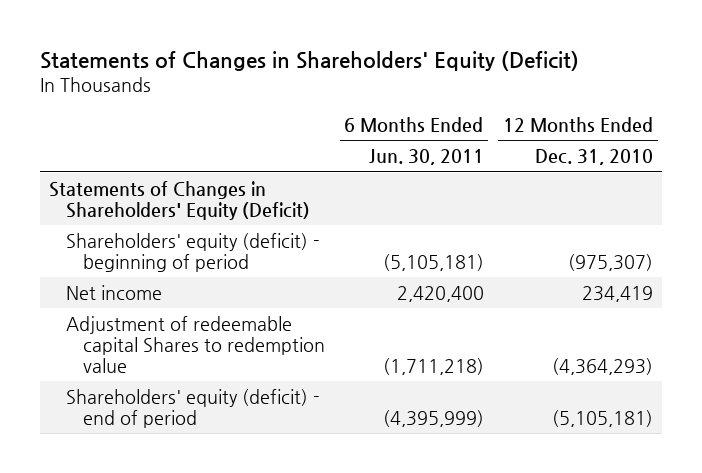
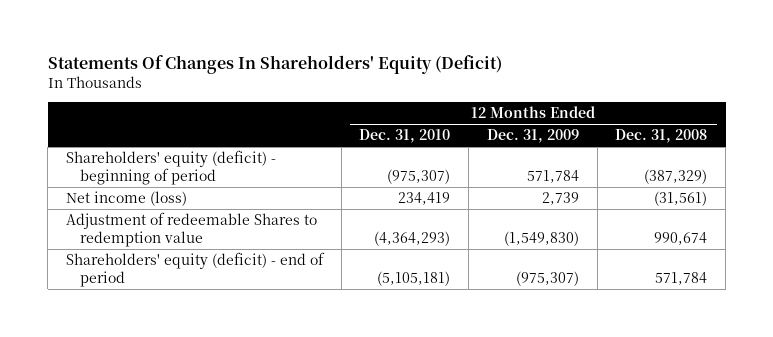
- Statements of Changes in Shareholders' Equity (Deficit)
+ Statements Of Changes In Shareholders' Equity (Deficit)
- | 6 Months Ended Jun. 30, 2011 | 12 Months Ended Dec. 31, 2010
+ | 12 Months Ended Dec. 31, 2010 | 12 Months Ended Dec. 31, 2009 | 12 Months Ended Dec. 31, 2008
- Statements of Changes in Shareholders' Equity (Deficit)
- Net income | 2,420,400 | 234,419
- Adjustment of redeemable capital Shares to redemption value | (1,711,218) | (4,364,293)
+ Net income (loss) | 234,419 | 2,739 | (31,561)
+ Adjustment of redeemable Shares to redemption value | (4,364,293) | (1,549,830) | 990,674

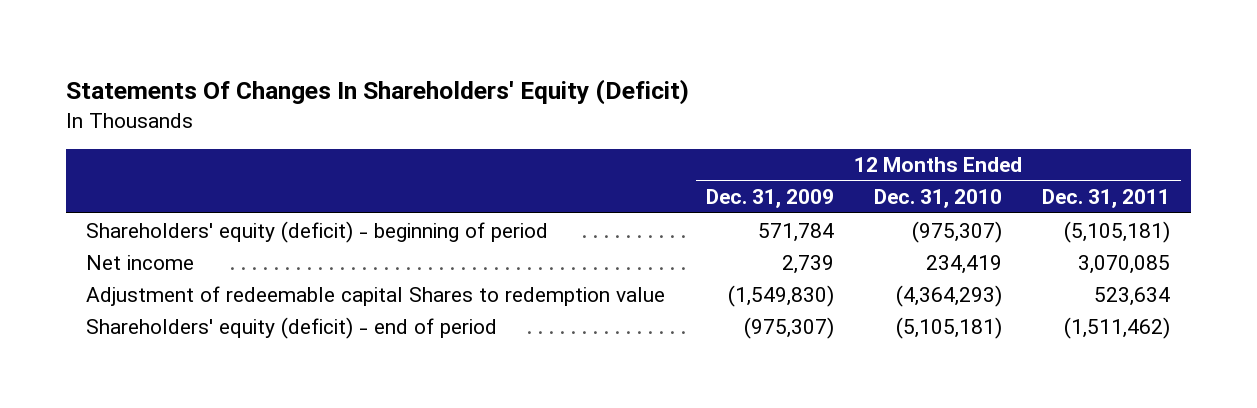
- | 12 Months Ended Dec. 31, 2010 | 12 Months Ended Dec. 31, 2009 | 12 Months Ended Dec. 31, 2008
+ | 12 Months Ended Dec. 31, 2009 | 12 Months Ended Dec. 31, 2010 | 12 Months Ended Dec. 31, 2011
- Net income (loss) | 234,419 | 2,739 | (31,561)
- Adjustment of redeemable Shares to redemption value | (4,364,293) | (1,549,830) | 990,674
+ Net income | 2,739 | 234,419 | 3,070,085
+ Adjustment of redeemable capital Shares to redemption value | (1,549,830) | (4,364,293) | 523,634

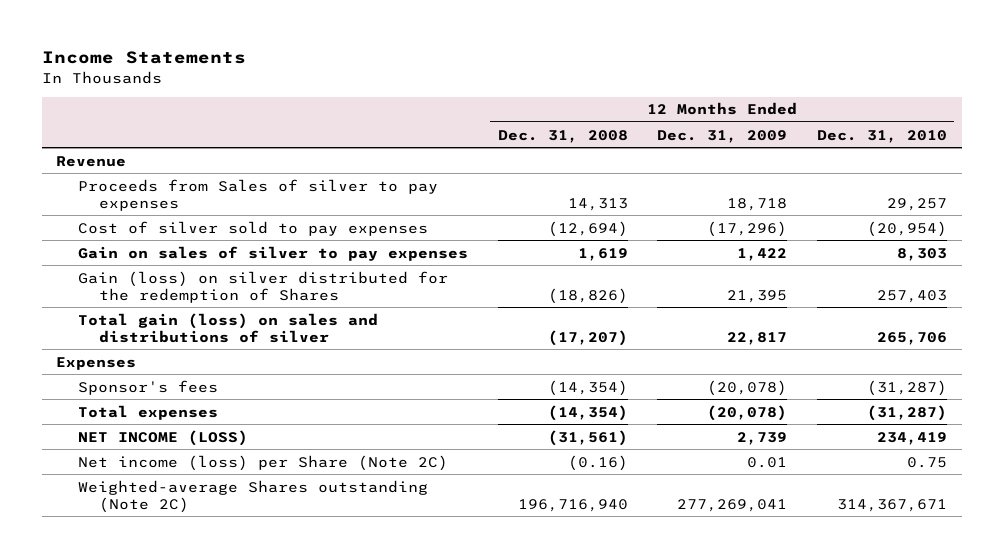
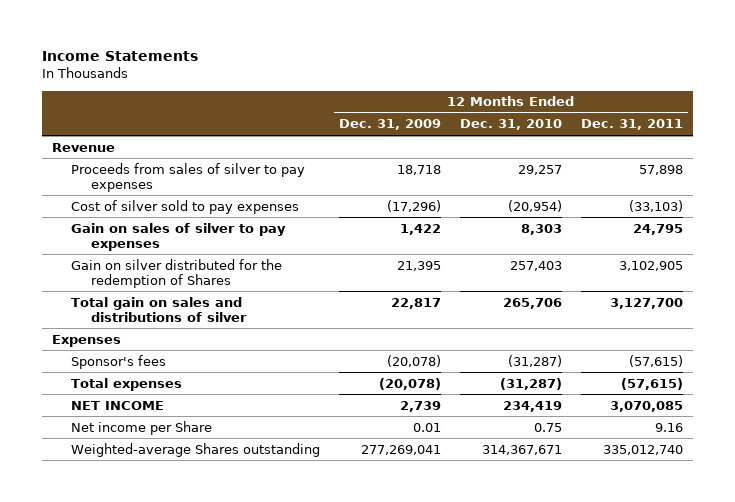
- | 12 Months Ended Dec. 31, 2008 | 12 Months Ended Dec. 31, 2009 | 12 Months Ended Dec. 31, 2010
+ | 12 Months Ended Dec. 31, 2009 | 12 Months Ended Dec. 31, 2010 | 12 Months Ended Dec. 31, 2011
- Proceeds from Sales of silver to pay expenses | 14,313 | 18,718 | 29,257
+ Proceeds from sales of silver to pay expenses | 18,718 | 29,257 | 57,898
- Gain (loss) on silver distributed for the redemption of Shares | (18,826) | 21,395 | 257,403
- Total gain (loss) on sales and distributions of silver | (17,207) | 22,817 | 265,706
+ Gain on silver distributed for the redemption of Shares | 21,395 | 257,403 | 3,102,905
+ Total gain on sales and distributions of silver | 22,817 | 265,706 | 3,127,700
- NET INCOME (LOSS) | (31,561) | 2,739 | 234,419
- Net income (loss) per Share (Note 2C) | (0.16) | 0.01 | 0.75
- Weighted-average Shares outstanding (Note 2C) | 196,716,940 | 277,269,041 | 314,367,671
+ NET INCOME | 2,739 | 234,419 | 3,070,085
+ Net income per Share | 0.01 | 0.75 | 9.16
+ Weighted-average Shares outstanding | 277,269,041 | 314,367,671 | 335,012,740

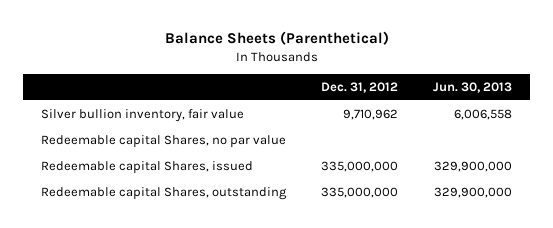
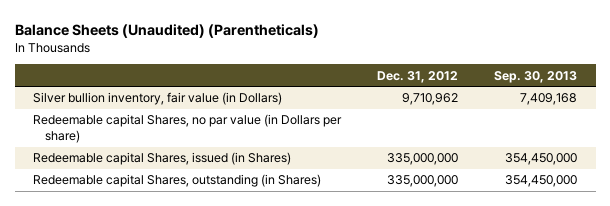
- Balance Sheets (Parenthetical)
+ Balance Sheets (Unaudited) (Parentheticals)
- | Dec. 31, 2012 | Jun. 30, 2013
+ | Dec. 31, 2012 | Sep. 30, 2013
- Silver bullion inventory, fair value | 9,710,962 | 6,006,558
- Redeemable capital Shares, no par value
- Redeemable capital Shares, issued | 335,000,000 | 329,900,000
- Redeemable capital Shares, outstanding | 335,000,000 | 329,900,000
+ Silver bullion inventory, fair value (in Dollars) | 9,710,962 | 7,409,168
+ Redeemable capital Shares, no par value (in Dollars per share)
+ Redeemable capital Shares, issued (in Shares) | 335,000,000 | 354,450,000
+ Redeemable capital Shares, outstanding (in Shares) | 335,000,000 | 354,450,000

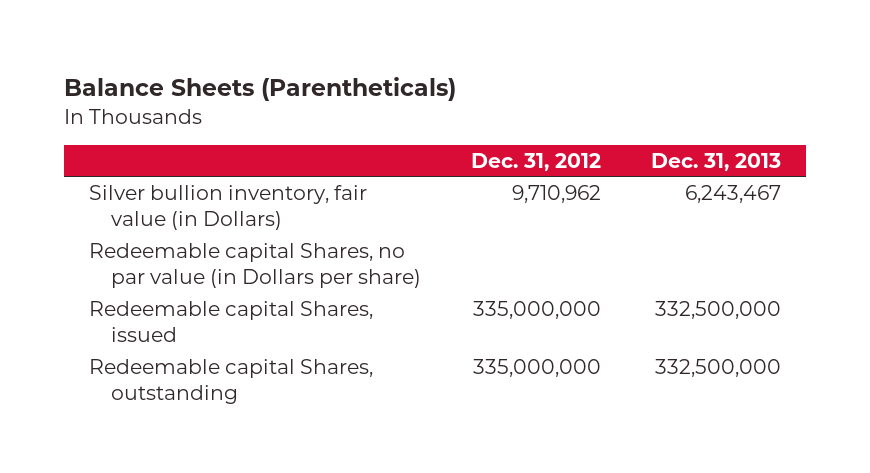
- Balance Sheets (Unaudited) (Parentheticals)
+ Balance Sheets (Parentheticals)
- | Dec. 31, 2012 | Sep. 30, 2013
+ | Dec. 31, 2012 | Dec. 31, 2013
- Redeemable capital Shares, issued (in Shares) | 335,000,000 | 354,450,000
- Redeemable capital Shares, outstanding (in Shares) | 335,000,000 | 354,450,000
+ Redeemable capital Shares, issued | 335,000,000 | 332,500,000
+ Redeemable capital Shares, outstanding | 335,000,000 | 332,500,000

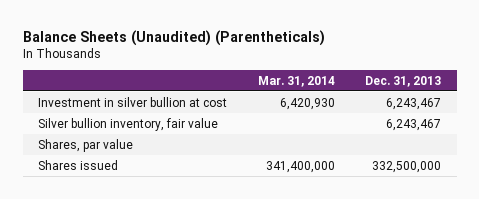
- Balance Sheets (Parentheticals)
+ Balance Sheets (Unaudited) (Parentheticals)
- | Dec. 31, 2012 | Dec. 31, 2013
+ | Mar. 31, 2014 | Dec. 31, 2013
- Silver bullion inventory, fair value (in Dollars) | 9,710,962 | 6,243,467
- Redeemable capital Shares, no par value (in Dollars per share)
- Redeemable capital Shares, issued | 335,000,000 | 332,500,000
- Redeemable capital Shares, outstanding | 335,000,000 | 332,500,000
+ Investment in silver bullion at cost | 6,420,930 | 6,243,467
+ Silver bullion inventory, fair value | | 6,243,467
+ Shares, par value
+ Shares issued | 341,400,000 | 332,500,000

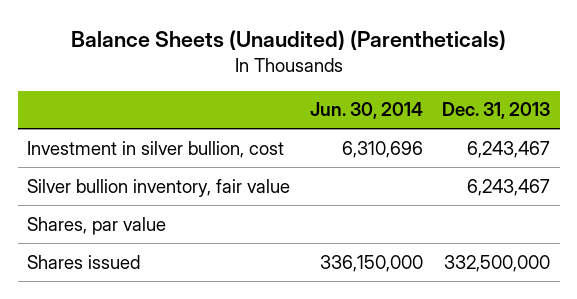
- | Mar. 31, 2014 | Dec. 31, 2013
+ | Jun. 30, 2014 | Dec. 31, 2013
- Investment in silver bullion at cost | 6,420,930 | 6,243,467
+ Investment in silver bullion, cost | 6,310,696 | 6,243,467

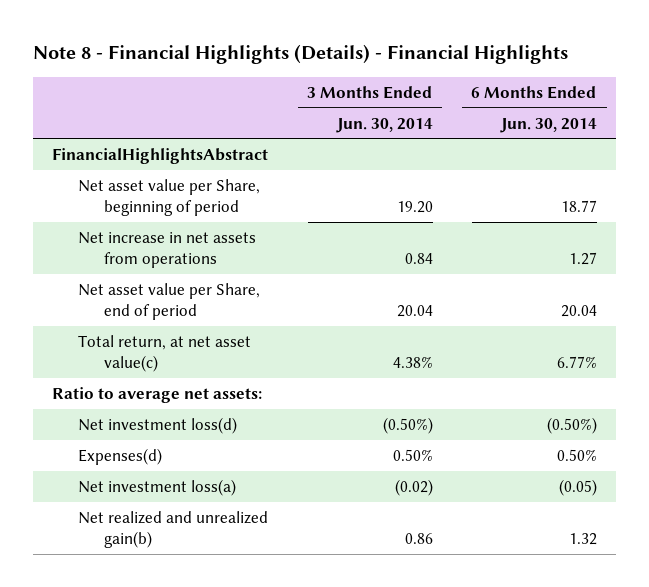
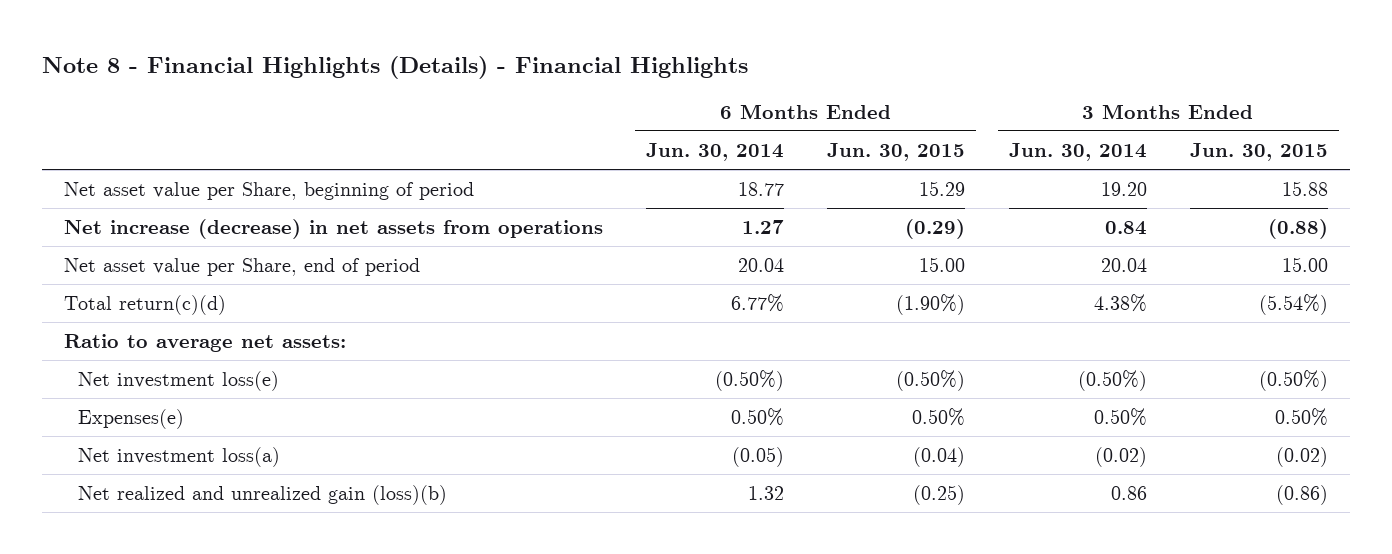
- | 3 Months Ended Jun. 30, 2014 | 6 Months Ended Jun. 30, 2014
+ | 6 Months Ended Jun. 30, 2014 | 6 Months Ended Jun. 30, 2015 | 3 Months Ended Jun. 30, 2014 | 3 Months Ended Jun. 30, 2015
- FinancialHighlightsAbstract
- Net increase in net assets from operations | 0.84 | 1.27
+ Net increase (decrease) in net assets from operations | 1.27 | (0.29) | 0.84 | (0.88)
- Total return, at net asset value(c) | 4.38% | 6.77%
+ Total return(c)(d) | 6.77% | (1.90%) | 4.38% | (5.54%)
- Net investment loss(d) | (0.50%) | (0.50%)
- Expenses(d) | 0.50% | 0.50%
+ Net investment loss(e) | (0.50%) | (0.50%) | (0.50%) | (0.50%)
+ Expenses(e) | 0.50% | 0.50% | 0.50% | 0.50%
- Net realized and unrealized gain(b) | 0.86 | 1.32
+ Net realized and unrealized gain (loss)(b) | 1.32 | (0.25) | 0.86 | (0.86)

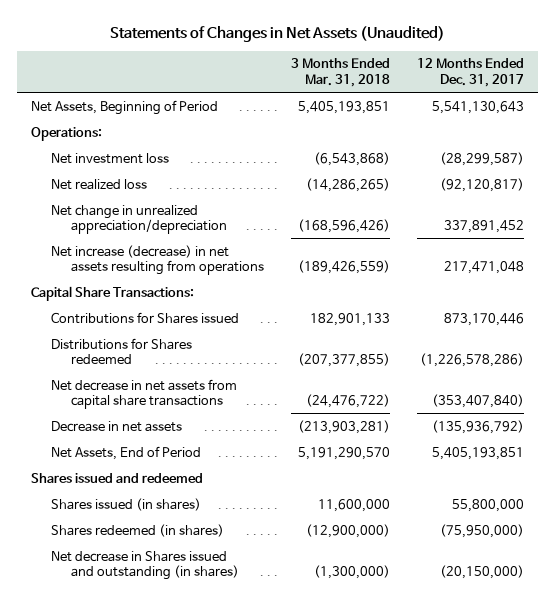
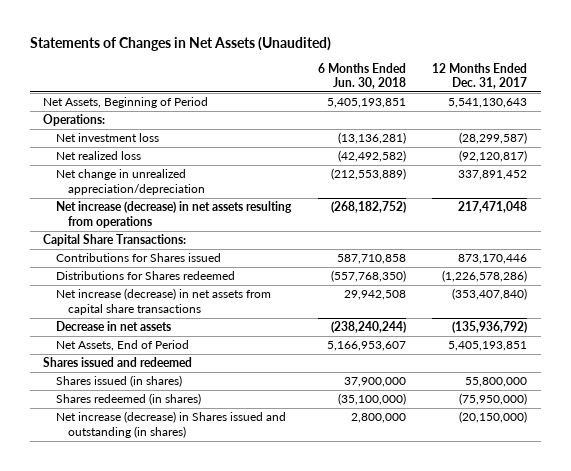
- | 3 Months Ended Mar. 31, 2018 | 12 Months Ended Dec. 31, 2017
+ | 6 Months Ended Jun. 30, 2018 | 12 Months Ended Dec. 31, 2017
- Net decrease in net assets from capital share transactions | (24,476,722) | (353,407,840)
+ Net increase (decrease) in net assets from capital share transactions | 29,942,508 | (353,407,840)
- Net decrease in Shares issued and outstanding (in shares) | (1,300,000) | (20,150,000)
+ Net increase (decrease) in Shares issued and outstanding (in shares) | 2,800,000 | (20,150,000)

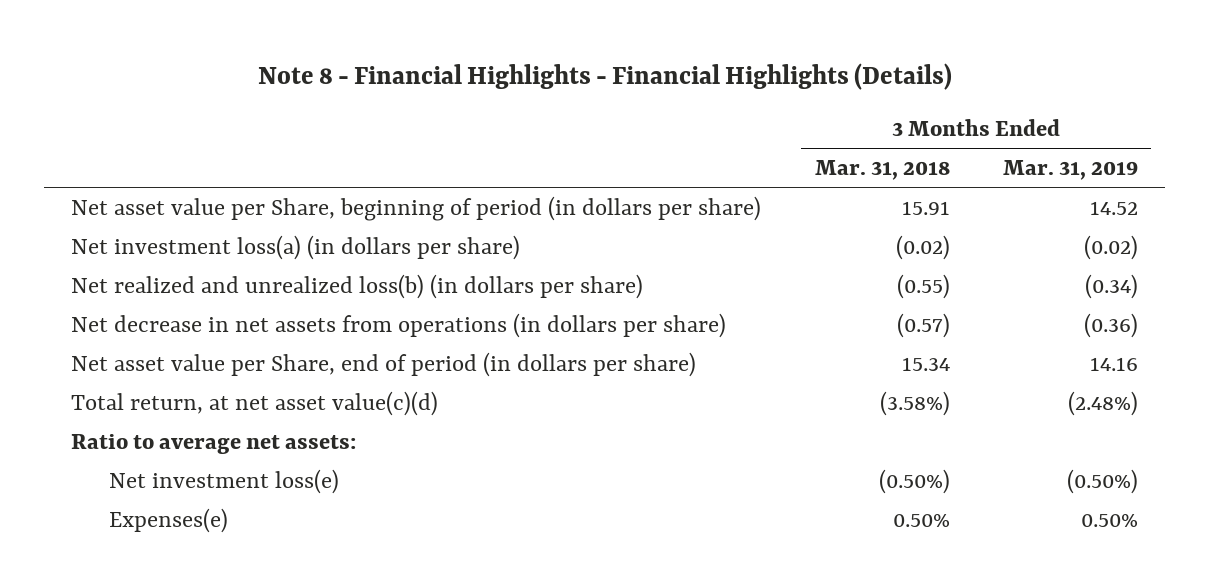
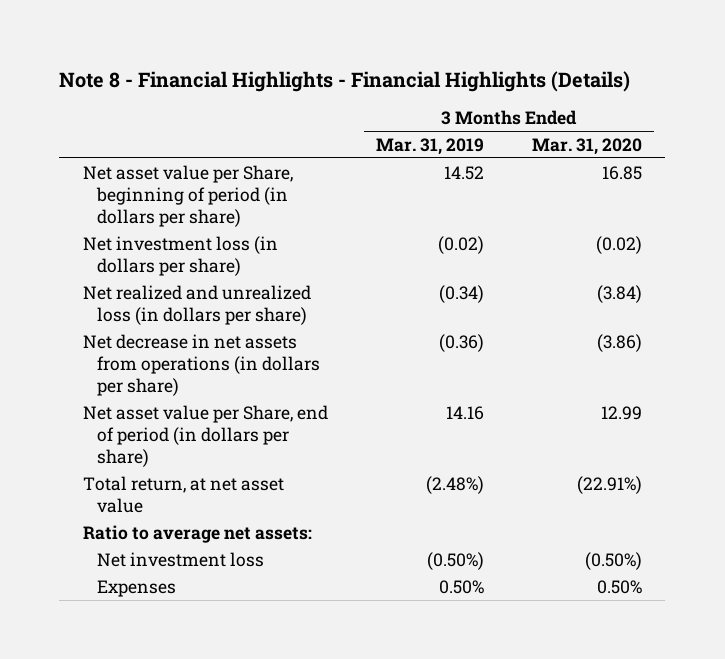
- | 3 Months Ended Mar. 31, 2018 | 3 Months Ended Mar. 31, 2019
+ | 3 Months Ended Mar. 31, 2019 | 3 Months Ended Mar. 31, 2020
- Net investment loss(a) (in dollars per share) | (0.02) | (0.02)
- Net realized and unrealized loss(b) (in dollars per share) | (0.55) | (0.34)
+ Net investment loss (in dollars per share) | (0.02) | (0.02)
+ Net realized and unrealized loss (in dollars per share) | (0.34) | (3.84)
- Total return, at net asset value(c)(d) | (3.58%) | (2.48%)
+ Total return, at net asset value | (2.48%) | (22.91%)
- Net investment loss(e) | (0.50%) | (0.50%)
- Expenses(e) | 0.50% | 0.50%
+ Net investment loss | (0.50%) | (0.50%)
+ Expenses | 0.50% | 0.50%

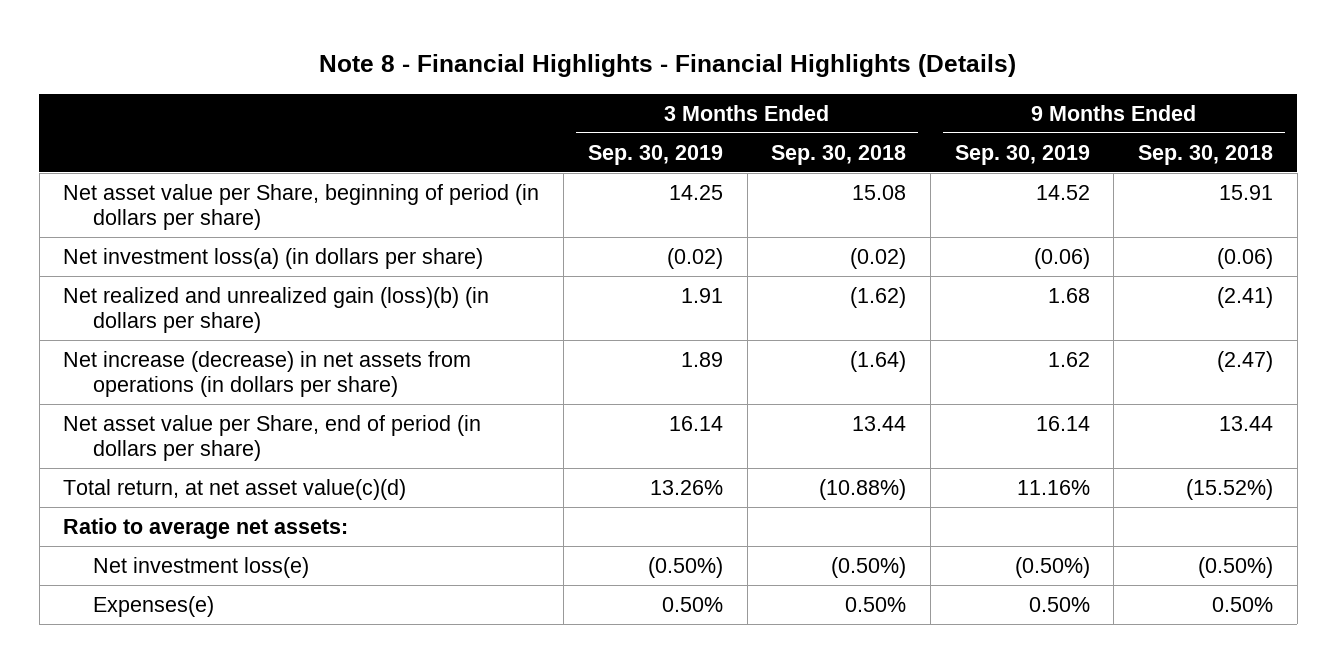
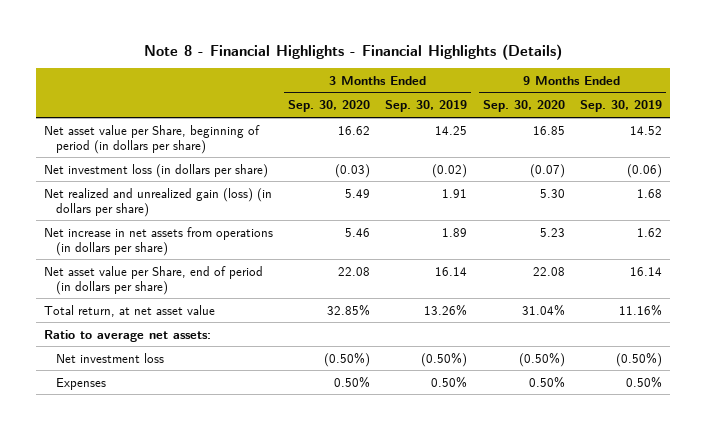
- | 3 Months Ended Sep. 30, 2019 | 3 Months Ended Sep. 30, 2018 | 9 Months Ended Sep. 30, 2019 | 9 Months Ended Sep. 30, 2018
+ | 3 Months Ended Sep. 30, 2020 | 3 Months Ended Sep. 30, 2019 | 9 Months Ended Sep. 30, 2020 | 9 Months Ended Sep. 30, 2019
- Net investment loss(a) (in dollars per share) | (0.02) | (0.02) | (0.06) | (0.06)
- Net realized and unrealized gain (loss)(b) (in dollars per share) | 1.91 | (1.62) | 1.68 | (2.41)
- Net increase (decrease) in net assets from operations (in dollars per share) | 1.89 | (1.64) | 1.62 | (2.47)
+ Net investment loss (in dollars per share) | (0.03) | (0.02) | (0.07) | (0.06)
+ Net realized and unrealized gain (loss) (in dollars per share) | 5.49 | 1.91 | 5.30 | 1.68
+ Net increase in net assets from operations (in dollars per share) | 5.46 | 1.89 | 5.23 | 1.62
- Total return, at net asset value(c)(d) | 13.26% | (10.88%) | 11.16% | (15.52%)
+ Total return, at net asset value | 32.85% | 13.26% | 31.04% | 11.16%
- Net investment loss(e) | (0.50%) | (0.50%) | (0.50%) | (0.50%)
- Expenses(e) | 0.50% | 0.50% | 0.50% | 0.50%
+ Net investment loss | (0.50%) | (0.50%) | (0.50%) | (0.50%)
+ Expenses | 0.50% | 0.50% | 0.50% | 0.50%

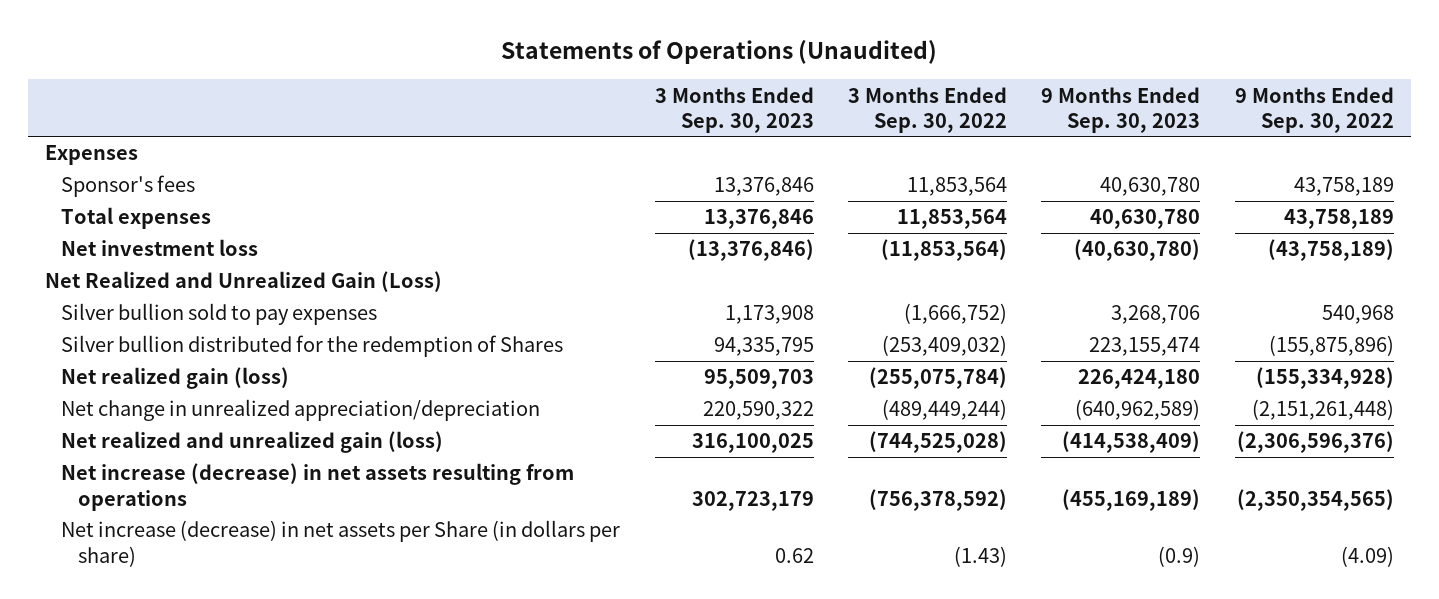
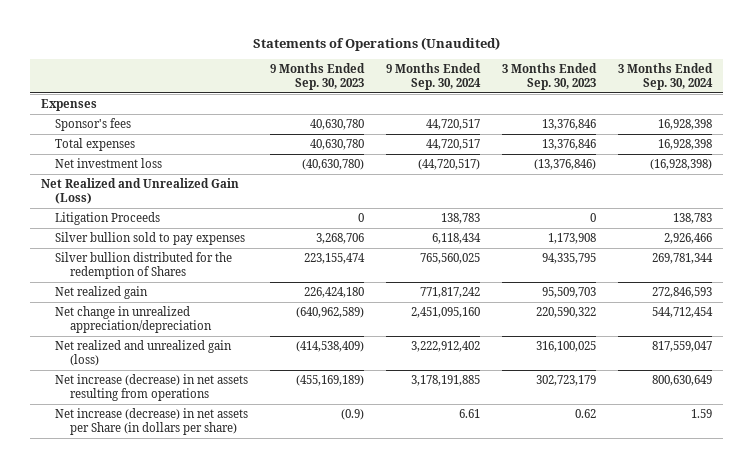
- | 3 Months Ended Sep. 30, 2023 | 3 Months Ended Sep. 30, 2022 | 9 Months Ended Sep. 30, 2023 | 9 Months Ended Sep. 30, 2022
+ | 9 Months Ended Sep. 30, 2023 | 9 Months Ended Sep. 30, 2024 | 3 Months Ended Sep. 30, 2023 | 3 Months Ended Sep. 30, 2024
+ Litigation Proceeds | 0 | 138,783 | 0 | 138,783
- Net realized gain (loss) | 95,509,703 | (255,075,784) | 226,424,180 | (155,334,928)
+ Net realized gain | 226,424,180 | 771,817,242 | 95,509,703 | 272,846,593

